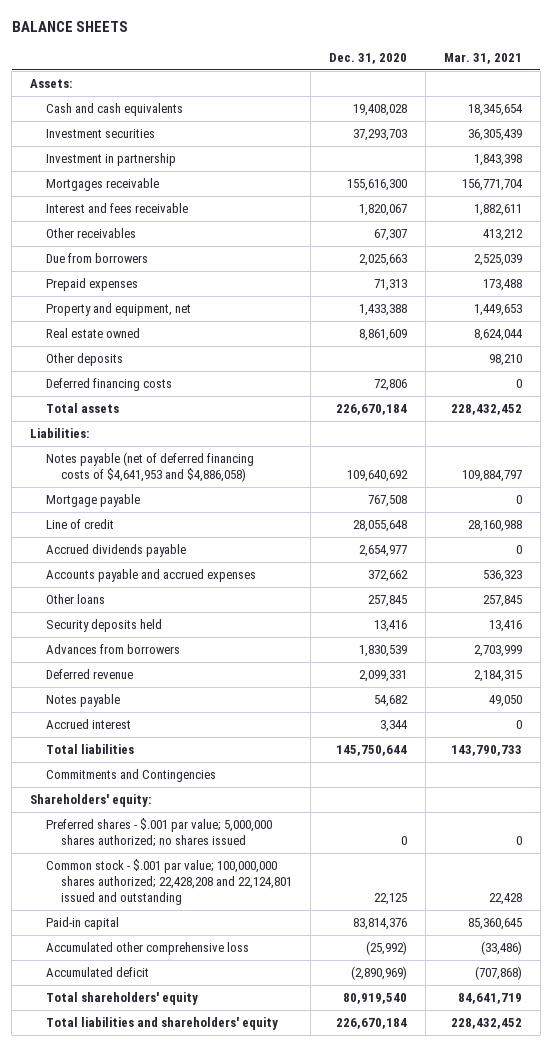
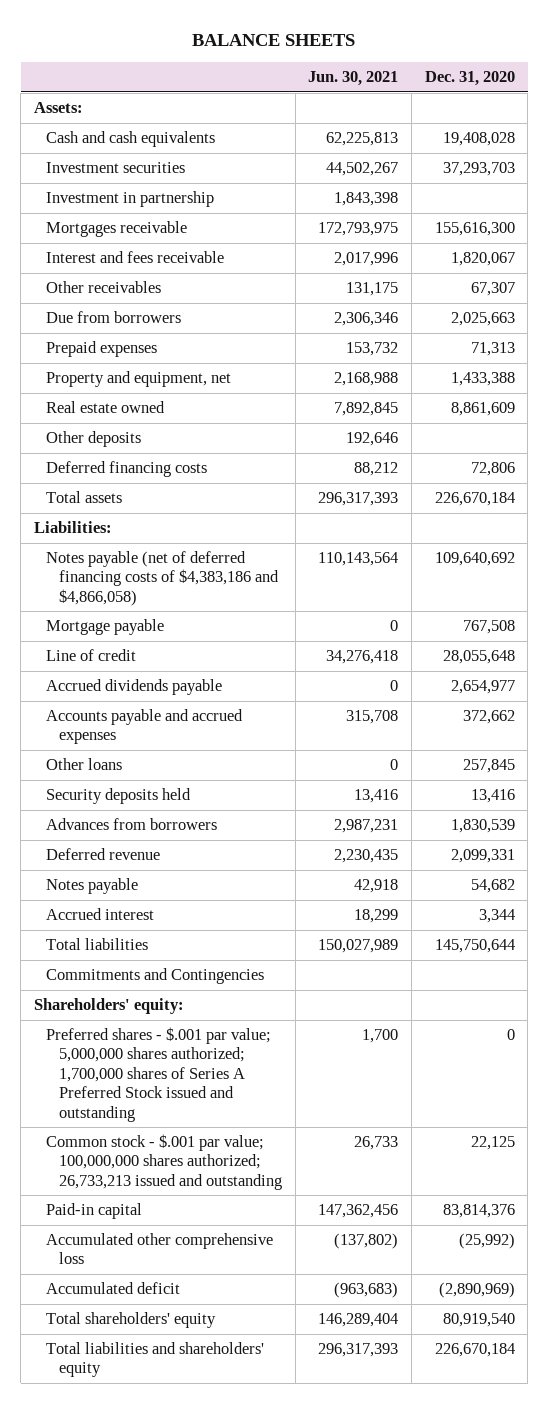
- | Dec. 31, 2020 | Mar. 31, 2021
+ | Jun. 30, 2021 | Dec. 31, 2020
- Notes payable (net of deferred financing costs of $4,641,953 and $4,886,058) | 109,640,692 | 109,884,797
+ Notes payable (net of deferred financing costs of $4,383,186 and $4,866,058) | 110,143,564 | 109,640,692
- Preferred shares - $.001 par value; 5,000,000 shares authorized; no shares issued | 0 | 0
- Common stock - $.001 par value; 100,000,000 shares authorized; 22,428,208 and 22,124,801 issued and outstanding | 22,125 | 22,428
+ Preferred shares - $.001 par value; 5,000,000 shares authorized; 1,700,000 shares of Series A Preferred Stock issued and outstanding | 1,700 | 0
+ Common stock - $.001 par value; 100,000,000 shares authorized; 26,733,213 issued and outstanding | 26,733 | 22,125

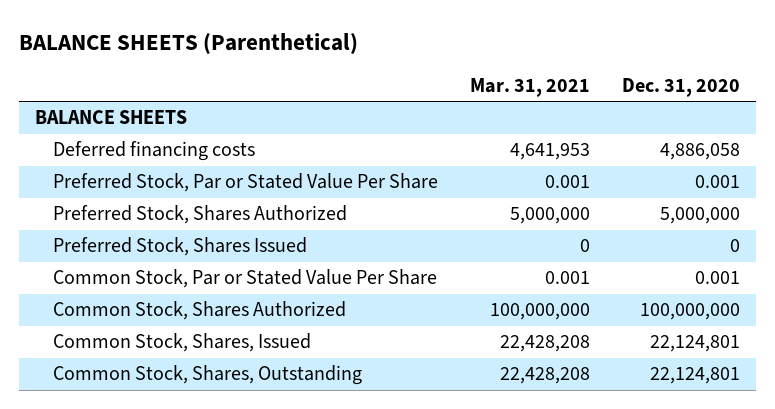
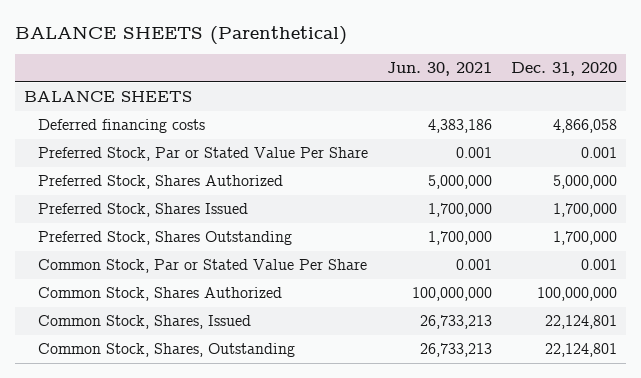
- | Mar. 31, 2021 | Dec. 31, 2020
+ | Jun. 30, 2021 | Dec. 31, 2020
- Deferred financing costs | 4,641,953 | 4,886,058
+ Deferred financing costs | 4,383,186 | 4,866,058
- Preferred Stock, Shares Issued | 0 | 0
+ Preferred Stock, Shares Issued | 1,700,000 | 1,700,000
+ Preferred Stock, Shares Outstanding | 1,700,000 | 1,700,000

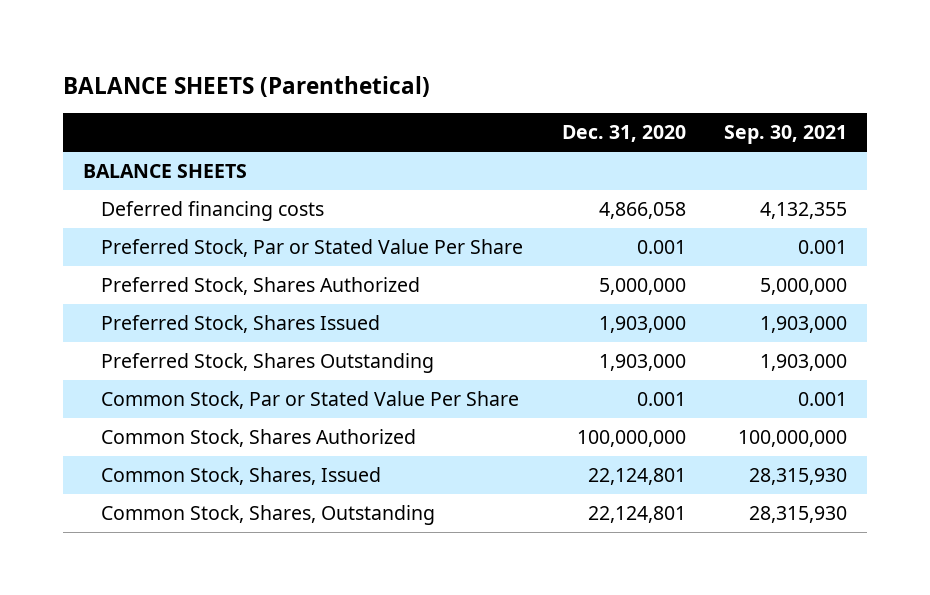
- | Jun. 30, 2021 | Dec. 31, 2020
+ | Dec. 31, 2020 | Sep. 30, 2021
- Preferred Stock, Shares Issued | 1,700,000 | 1,700,000
- Preferred Stock, Shares Outstanding | 1,700,000 | 1,700,000
+ Preferred Stock, Shares Issued | 1,903,000 | 1,903,000
+ Preferred Stock, Shares Outstanding | 1,903,000 | 1,903,000

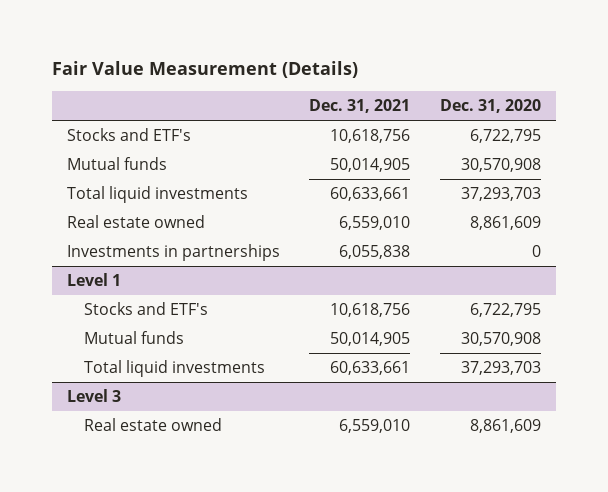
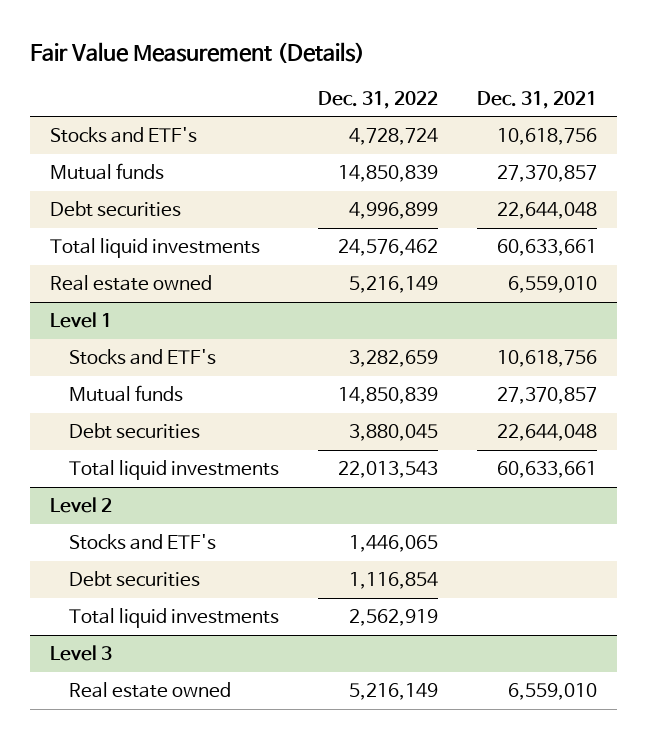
- | Dec. 31, 2021 | Dec. 31, 2020
+ | Dec. 31, 2022 | Dec. 31, 2021
- Mutual funds | 50,014,905 | 30,570,908
+ Mutual funds | 14,850,839 | 27,370,857
+ Debt securities | 4,996,899 | 22,644,048
- Investments in partnerships | 6,055,838 | 0
@ Level 1
- Mutual funds | 50,014,905 | 30,570,908
+ Mutual funds | 14,850,839 | 27,370,857
+ Debt securities | 3,880,045 | 22,644,048
+ Level 2
+ Stocks and ETF's | 1,446,065 |
+ Debt securities | 1,116,854 |
+ Total liquid investments | 2,562,919 |

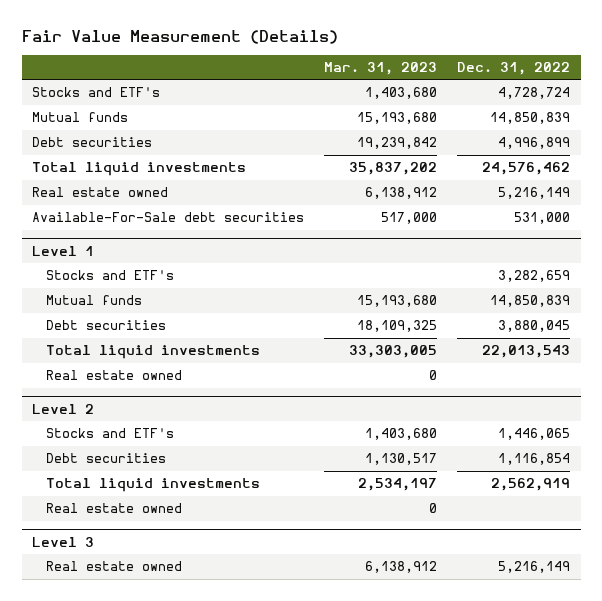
- | Dec. 31, 2022 | Dec. 31, 2021
+ | Mar. 31, 2023 | Dec. 31, 2022
+ Available-For-Sale debt securities | 517,000 | 531,000
@ Level 1
+ Real estate owned | 0 |
@ Level 2
+ Real estate owned | 0 |

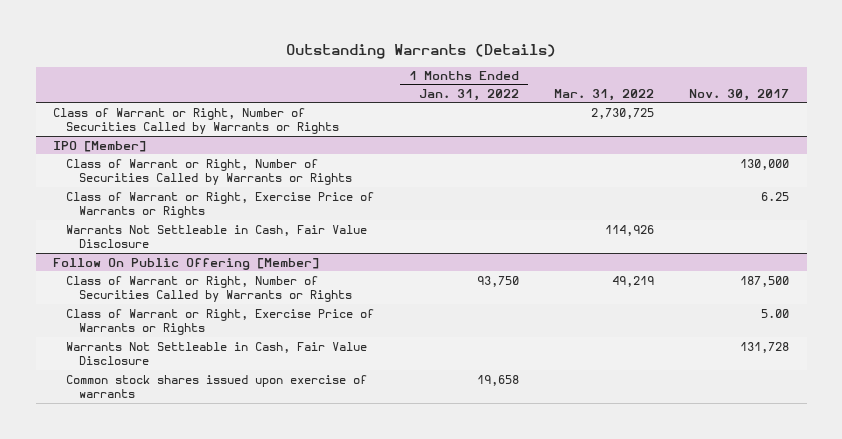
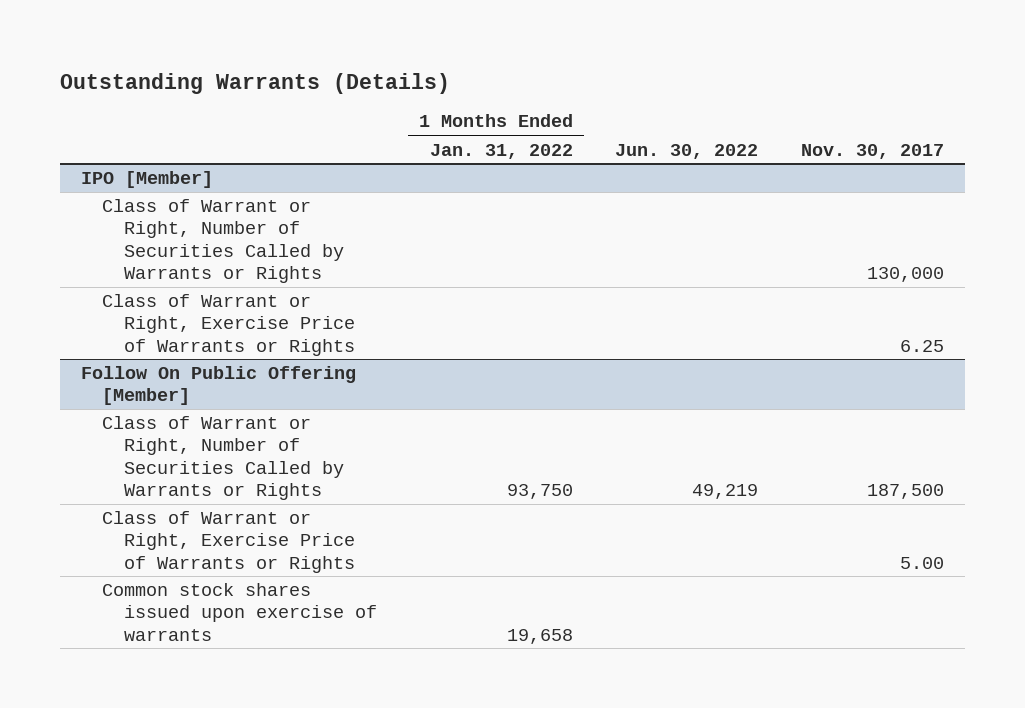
- | 1 Months Ended Jan. 31, 2022 | Mar. 31, 2022 | Nov. 30, 2017
+ | 1 Months Ended Jan. 31, 2022 | Jun. 30, 2022 | Nov. 30, 2017
- Class of Warrant or Right, Number of Securities Called by Warrants or Rights | | 2,730,725 |
@ IPO [Member]
- Warrants Not Settleable in Cash, Fair Value Disclosure | | 114,926 |
@ Follow On Public Offering [Member]
- Warrants Not Settleable in Cash, Fair Value Disclosure | | | 131,728

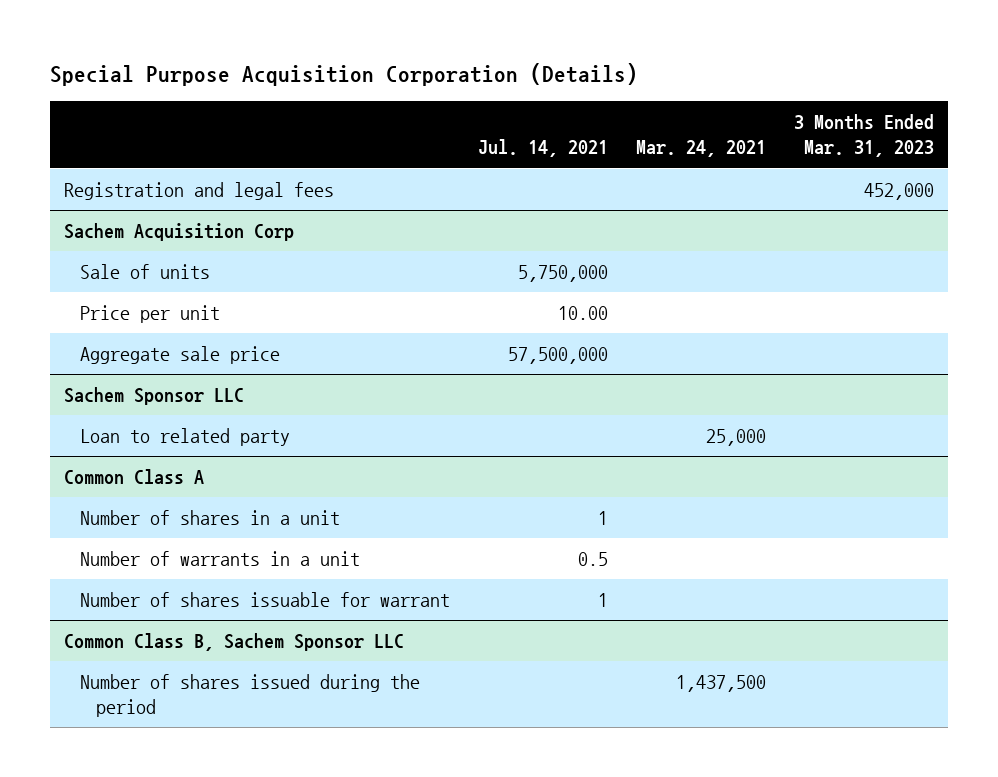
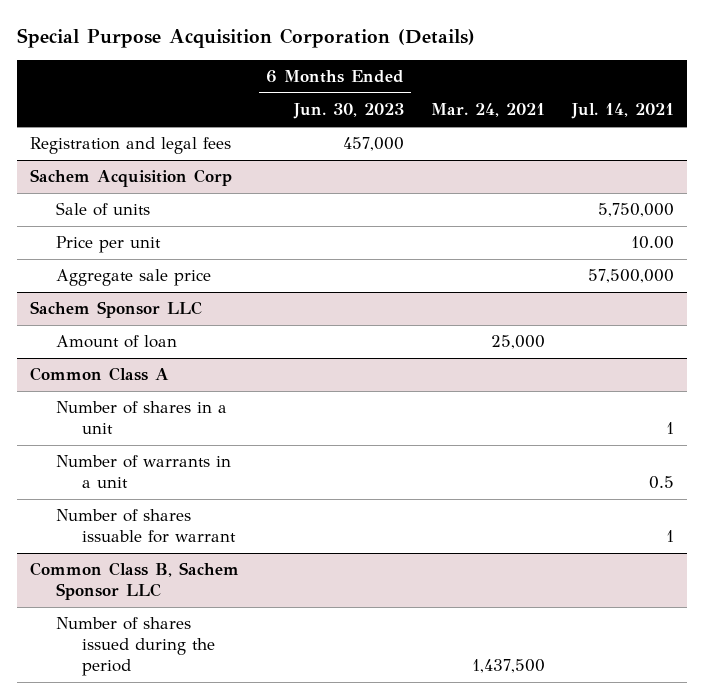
- | Jul. 14, 2021 | Mar. 24, 2021 | 3 Months Ended Mar. 31, 2023
+ | 6 Months Ended Jun. 30, 2023 | Mar. 24, 2021 | Jul. 14, 2021
@ Sachem Sponsor LLC
- Loan to related party | | 25,000 |
+ Amount of loan | | 25,000 |

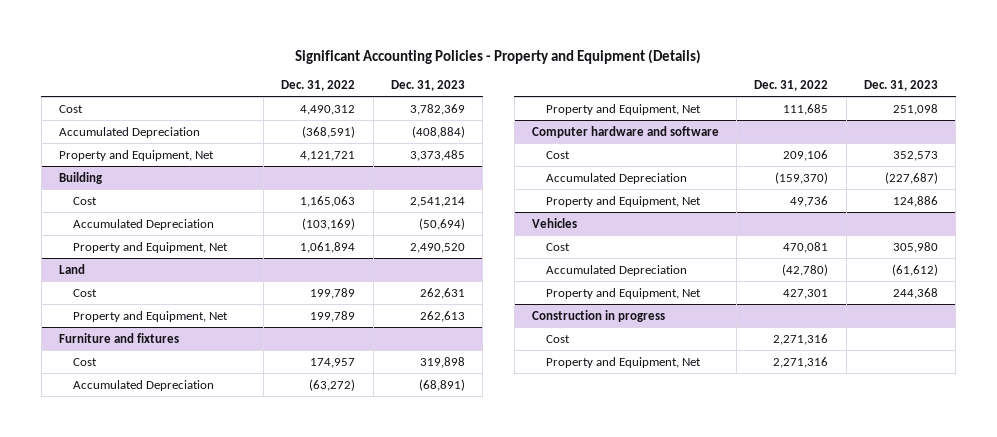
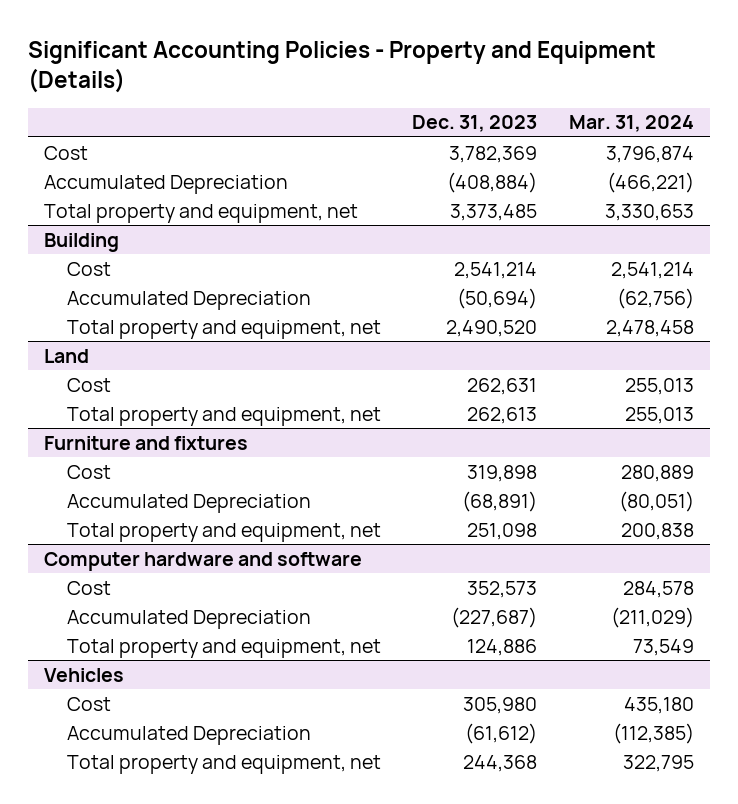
- | Dec. 31, 2022 | Dec. 31, 2023
+ | Dec. 31, 2023 | Mar. 31, 2024
- Property and Equipment, Net | 4,121,721 | 3,373,485
+ Total property and equipment, net | 3,373,485 | 3,330,653
@ Building
- Property and Equipment, Net | 1,061,894 | 2,490,520
+ Total property and equipment, net | 2,490,520 | 2,478,458
@ Land
- Property and Equipment, Net | 199,789 | 262,613
+ Total property and equipment, net | 262,613 | 255,013
@ Furniture and fixtures
- Property and Equipment, Net | 111,685 | 251,098
+ Total property and equipment, net | 251,098 | 200,838
@ Computer hardware and software
- Property and Equipment, Net | 49,736 | 124,886
+ Total property and equipment, net | 124,886 | 73,549
@ Vehicles
- Property and Equipment, Net | 427,301 | 244,368
- Construction in progress
- Cost | 2,271,316 |
- Property and Equipment, Net | 2,271,316 |
@ Vehicles
+ Total property and equipment, net | 244,368 | 322,795

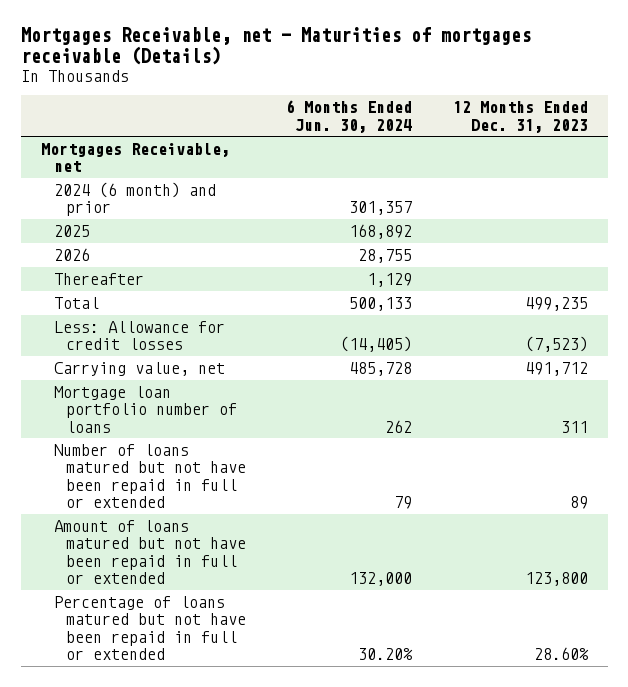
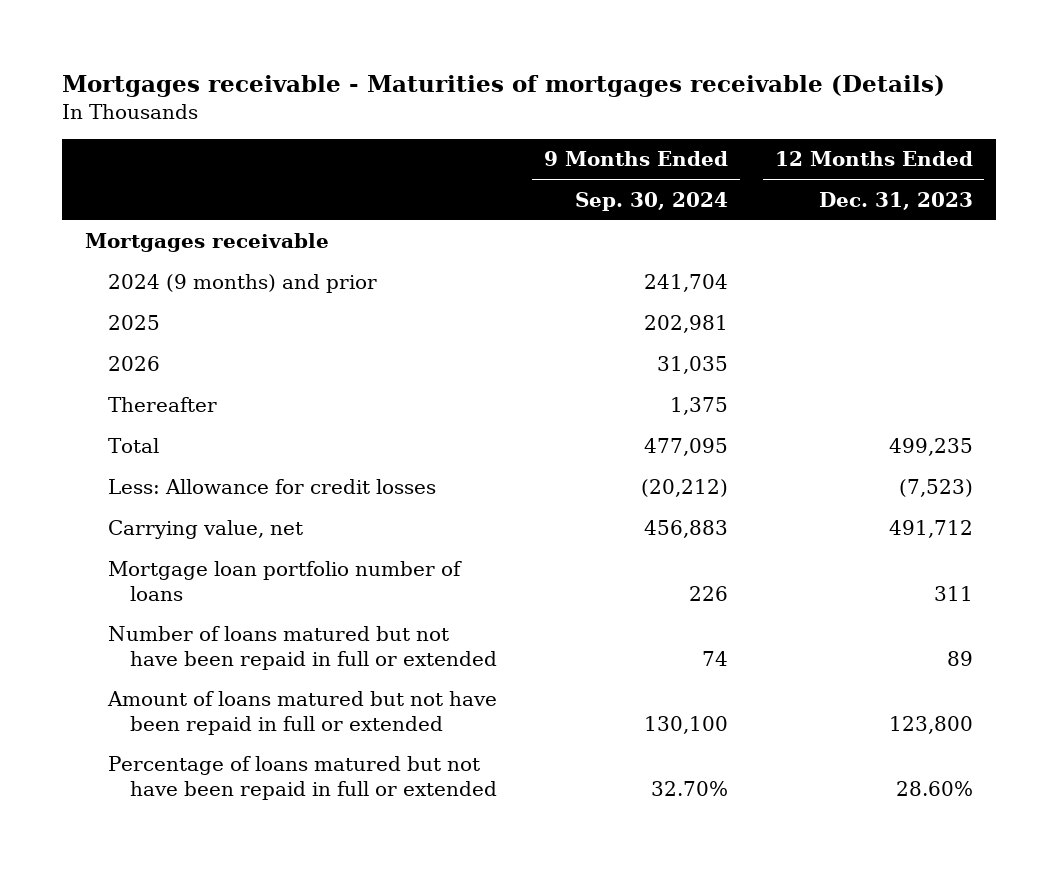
- Mortgages Receivable, net - Maturities of mortgages receivable (Details)
+ Mortgages receivable - Maturities of mortgages receivable (Details)
- | 6 Months Ended Jun. 30, 2024 | 12 Months Ended Dec. 31, 2023
+ | 9 Months Ended Sep. 30, 2024 | 12 Months Ended Dec. 31, 2023
- Mortgages Receivable, net
- 2024 (6 month) and prior | 301,357 |
+ Mortgages receivable
+ 2024 (9 months) and prior | 241,704 |

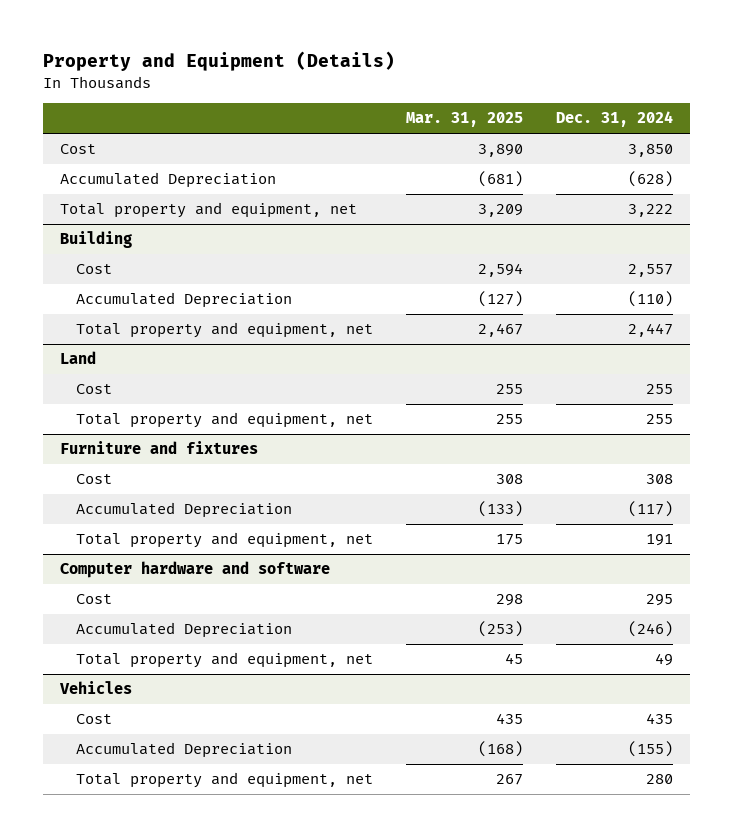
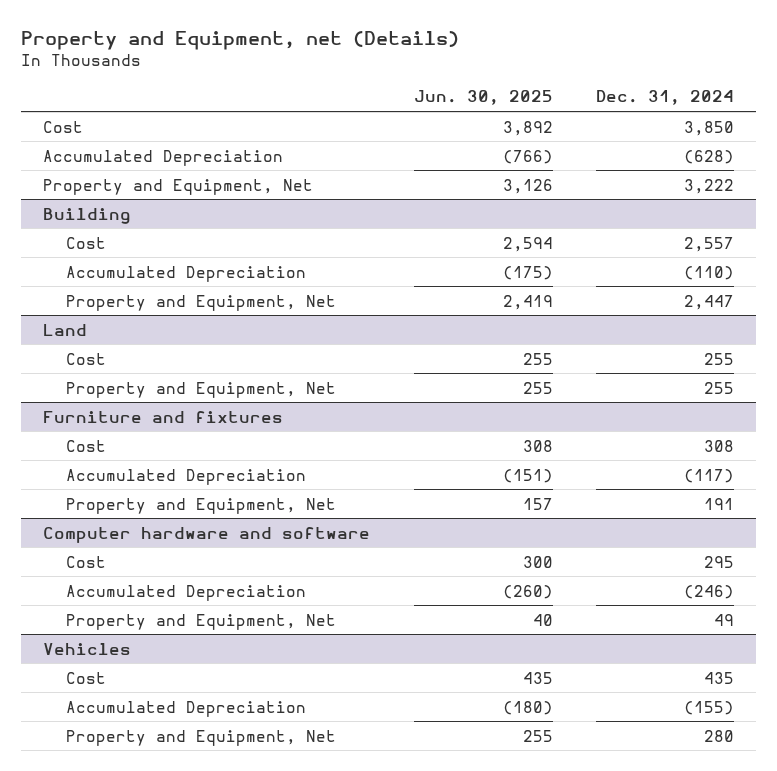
- Property and Equipment (Details)
+ Property and Equipment, net (Details)
- | Mar. 31, 2025 | Dec. 31, 2024
+ | Jun. 30, 2025 | Dec. 31, 2024
- Total property and equipment, net | 3,209 | 3,222
+ Property and Equipment, Net | 3,126 | 3,222
@ Building
- Total property and equipment, net | 2,467 | 2,447
+ Property and Equipment, Net | 2,419 | 2,447
@ Land
- Total property and equipment, net | 255 | 255
+ Property and Equipment, Net | 255 | 255
@ Furniture and fixtures
- Total property and equipment, net | 175 | 191
+ Property and Equipment, Net | 157 | 191
@ Computer hardware and software
- Total property and equipment, net | 45 | 49
+ Property and Equipment, Net | 40 | 49
@ Vehicles
- Total property and equipment, net | 267 | 280
+ Property and Equipment, Net | 255 | 280

